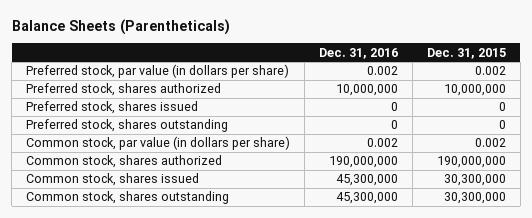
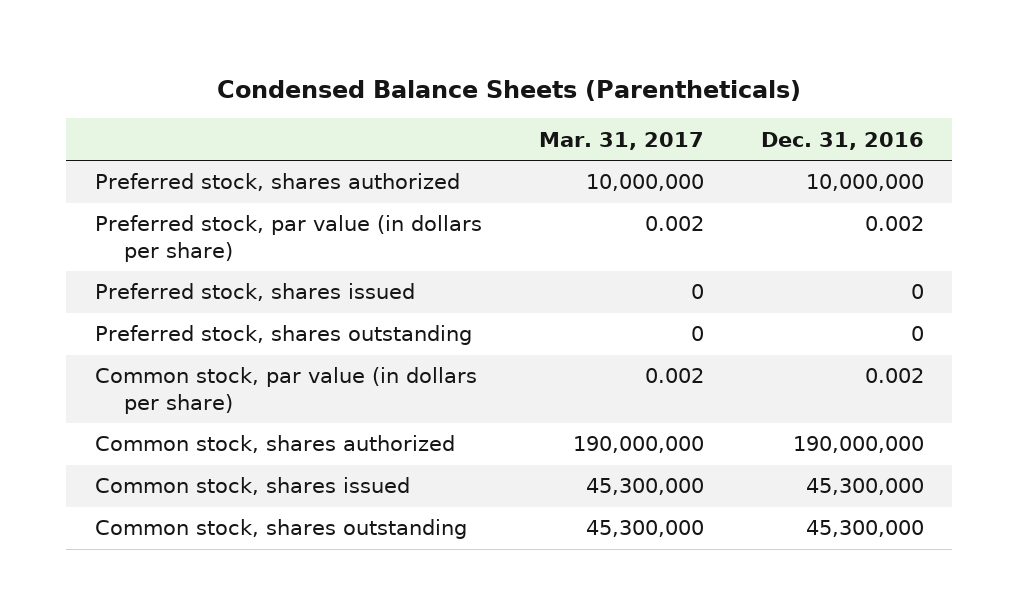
- Balance Sheets (Parentheticals)
+ Condensed Balance Sheets (Parentheticals)
- | Dec. 31, 2016 | Dec. 31, 2015
+ | Mar. 31, 2017 | Dec. 31, 2016
moved down: Preferred stock, par value (in dollars per share) | 0.002 | 0.002

